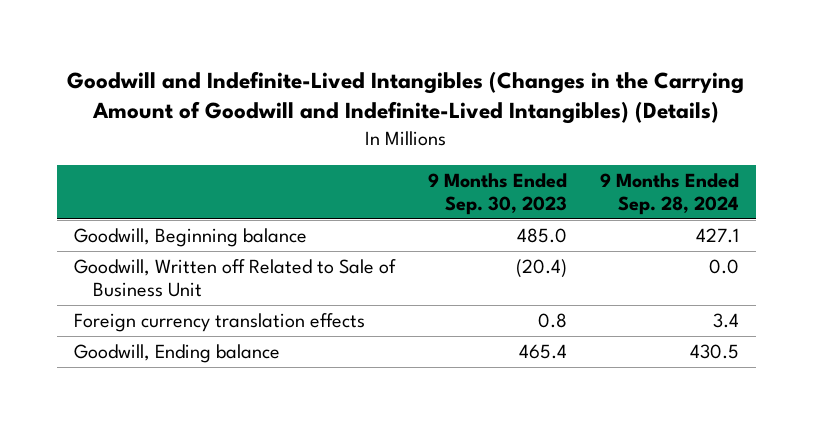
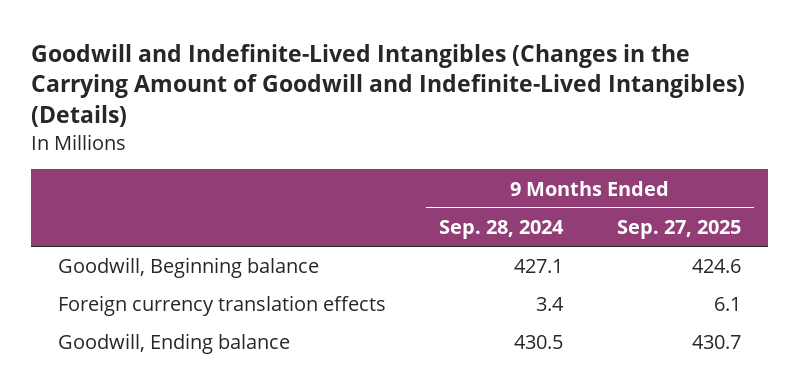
- | 9 Months Ended Sep. 30, 2023 | 9 Months Ended Sep. 28, 2024
+ | 9 Months Ended Sep. 28, 2024 | 9 Months Ended Sep. 27, 2025
- Goodwill, Written off Related to Sale of Business Unit | (20.4) | 0.0

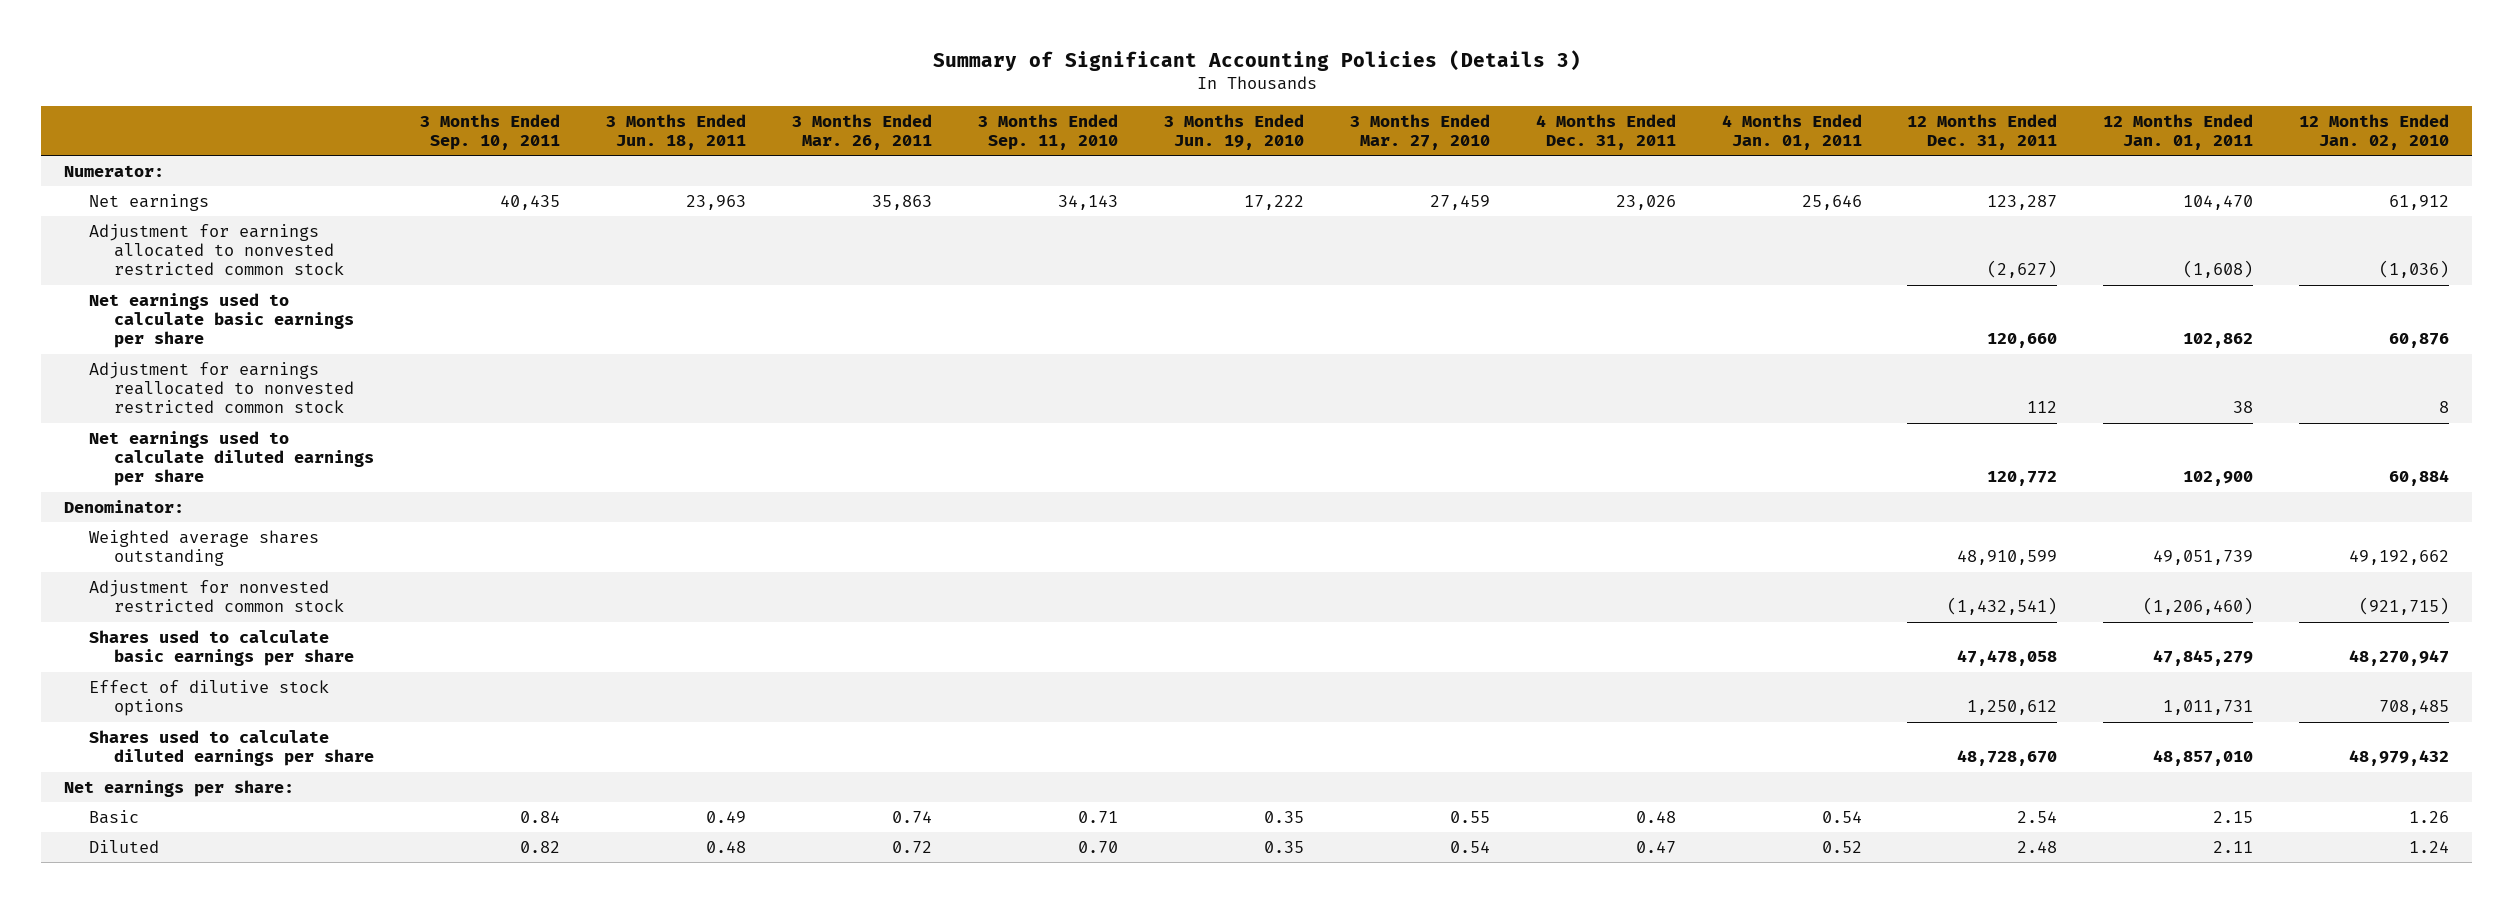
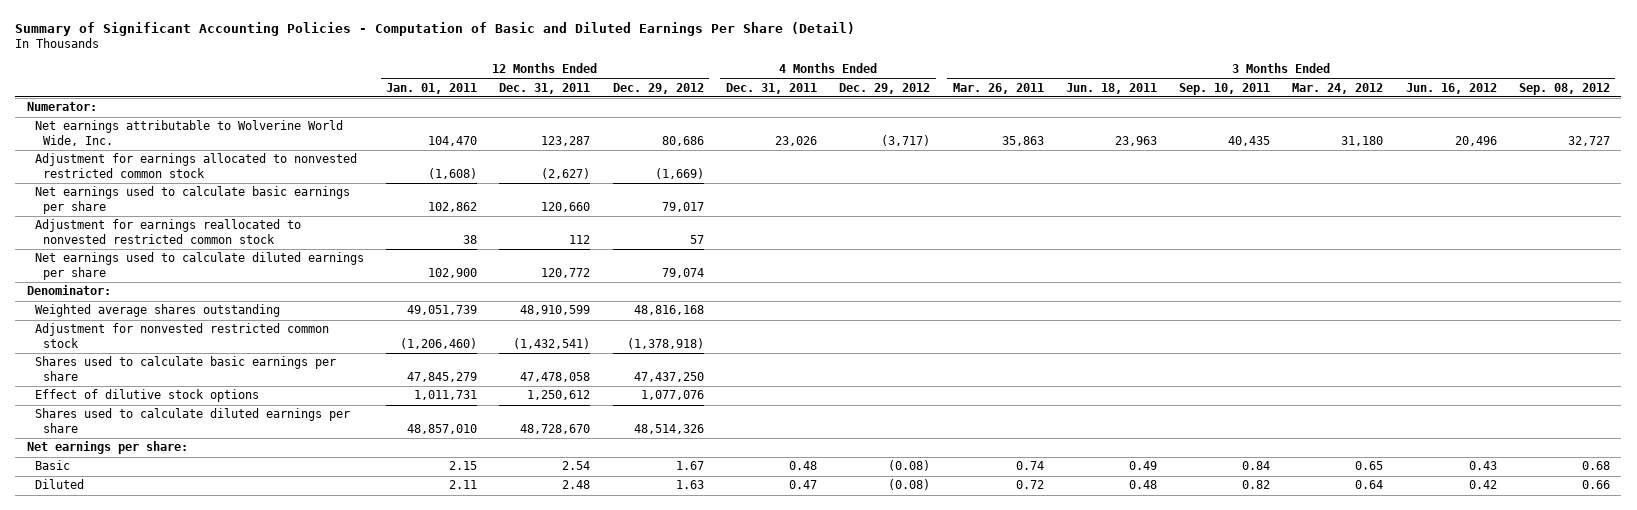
- Summary of Significant Accounting Policies (Details 3)
+ Summary of Significant Accounting Policies - Computation of Basic and Diluted Earnings Per Share (Detail)
- | 3 Months Ended Sep. 10, 2011 | 3 Months Ended Jun. 18, 2011 | 3 Months Ended Mar. 26, 2011 | 3 Months Ended Sep. 11, 2010 | 3 Months Ended Jun. 19, 2010 | 3 Months Ended Mar. 27, 2010 | 4 Months Ended Dec. 31, 2011 | 4 Months Ended Jan. 01, 2011 | 12 Months Ended Dec. 31, 2011 | 12 Months Ended Jan. 01, 2011 | 12 Months Ended Jan. 02, 2010
+ | 12 Months Ended Jan. 01, 2011 | 12 Months Ended Dec. 31, 2011 | 12 Months Ended Dec. 29, 2012 | 4 Months Ended Dec. 31, 2011 | 4 Months Ended Dec. 29, 2012 | 3 Months Ended Mar. 26, 2011 | 3 Months Ended Jun. 18, 2011 | 3 Months Ended Sep. 10, 2011 | 3 Months Ended Mar. 24, 2012 | 3 Months Ended Jun. 16, 2012 | 3 Months Ended Sep. 08, 2012
- Net earnings | 40,435 | 23,963 | 35,863 | 34,143 | 17,222 | 27,459 | 23,026 | 25,646 | 123,287 | 104,470 | 61,912
+ Net earnings attributable to Wolverine World Wide, Inc. | 104,470 | 123,287 | 80,686 | 23,026 | (3,717) | 35,863 | 23,963 | 40,435 | 31,180 | 20,496 | 32,727

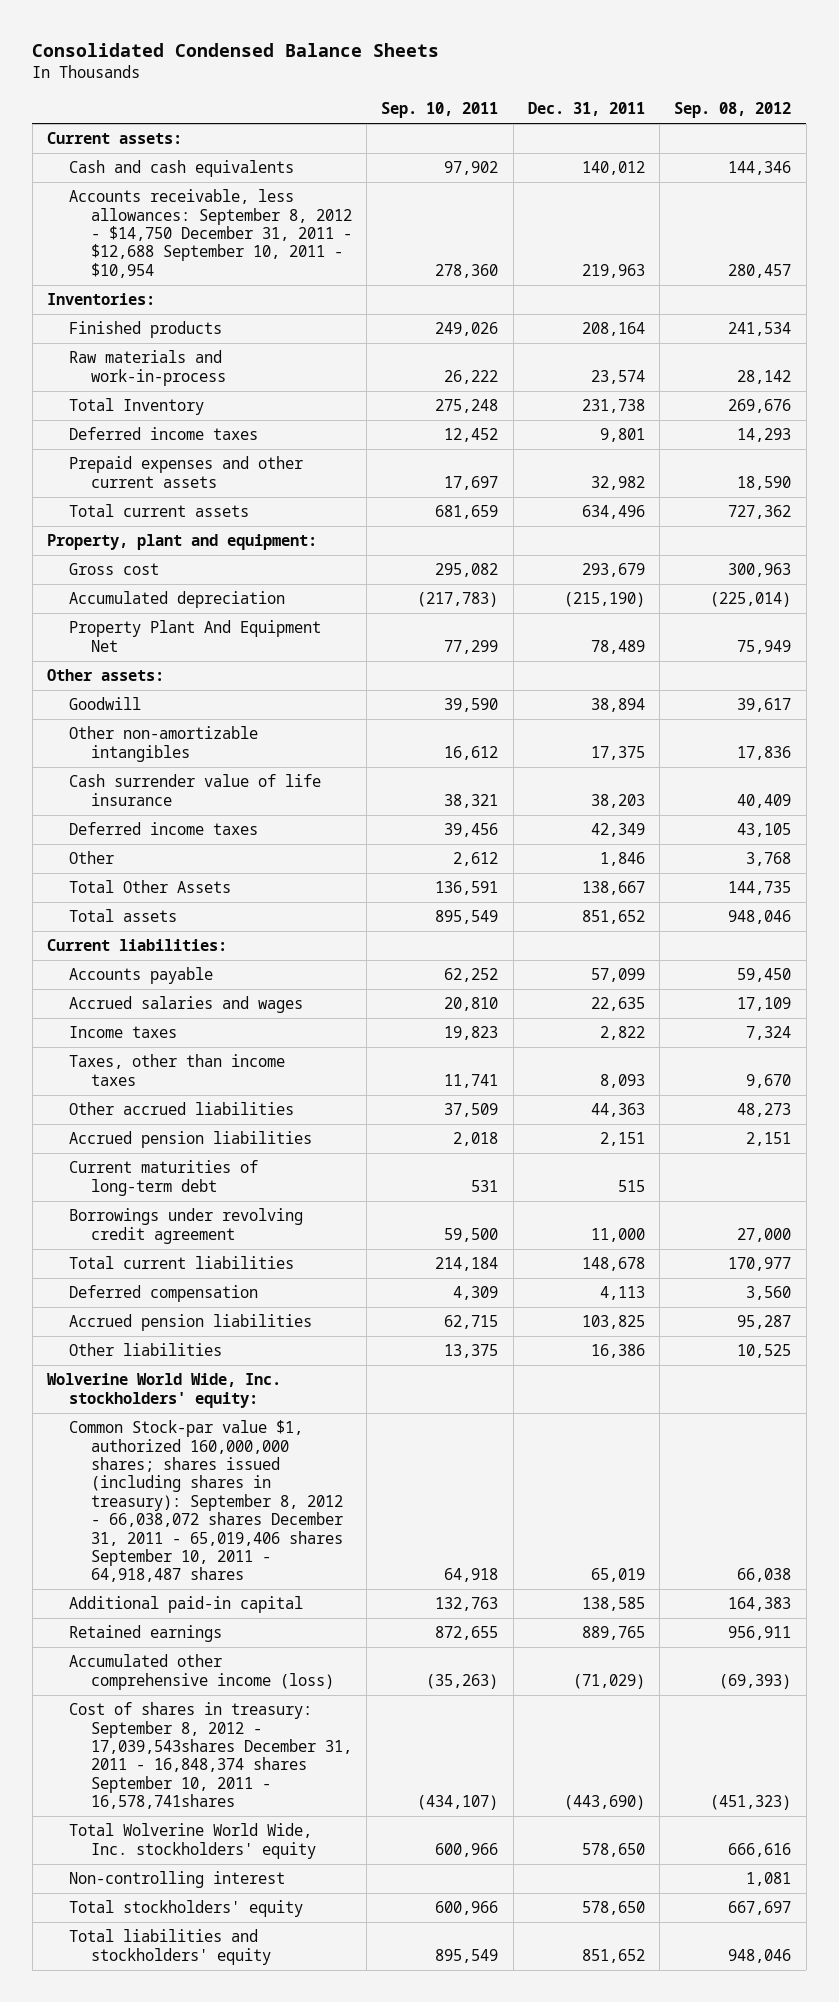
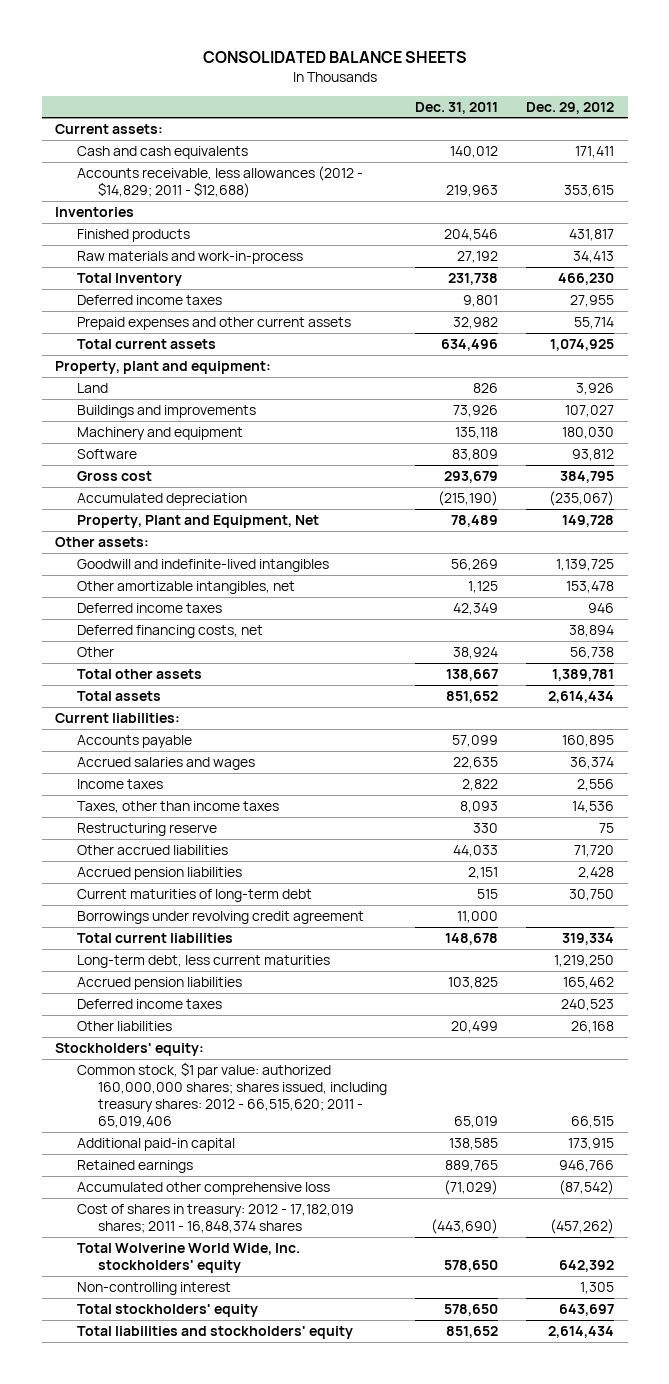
- Consolidated Condensed Balance Sheets
+ CONSOLIDATED BALANCE SHEETS
- | Sep. 10, 2011 | Dec. 31, 2011 | Sep. 08, 2012
+ | Dec. 31, 2011 | Dec. 29, 2012
- Accounts receivable, less allowances: September 8, 2012 - $14,750 December 31, 2011 - $12,688 September 10, 2011 - $10,954 | 278,360 | 219,963 | 280,457
- Inventories:
- Finished products | 249,026 | 208,164 | 241,534
- Raw materials and work-in-process | 26,222 | 23,574 | 28,142
+ Accounts receivable, less allowances (2012 - $14,829; 2011 - $12,688) | 219,963 | 353,615
+ Inventories
+ Finished products | 204,546 | 431,817
+ Raw materials and work-in-process | 27,192 | 34,413
+ Land | 826 | 3,926
+ Buildings and improvements | 73,926 | 107,027
+ Machinery and equipment | 135,118 | 180,030
+ Software | 83,809 | 93,812
- Property Plant And Equipment Net | 77,299 | 78,489 | 75,949
+ Property, Plant and Equipment, Net | 78,489 | 149,728
- Goodwill | 39,590 | 38,894 | 39,617
- Other non-amortizable intangibles | 16,612 | 17,375 | 17,836
- Cash surrender value of life insurance | 38,321 | 38,203 | 40,409
+ Goodwill and indefinite-lived intangibles | 56,269 | 1,139,725
+ Other amortizable intangibles, net | 1,125 | 153,478
- Other | 2,612 | 1,846 | 3,768
- Total Other Assets | 136,591 | 138,667 | 144,735
+ Deferred financing costs, net | | 38,894
+ Other | 38,924 | 56,738
+ Total other assets | 138,667 | 1,389,781
- Other accrued liabilities | 37,509 | 44,363 | 48,273
+ Restructuring reserve | 330 | 75
+ Other accrued liabilities | 44,033 | 71,720
- Deferred compensation | 4,309 | 4,113 | 3,560
+ Long-term debt, less current maturities | | 1,219,250
- Other liabilities | 13,375 | 16,386 | 10,525
- Wolverine World Wide, Inc. stockholders' equity:
- Common Stock-par value $1, authorized 160,000,000 shares; shares issued (including shares in treasury): September 8, 2012 - 66,038,072 shares December 31, 2011 - 65,019,406 shares September 10, 2011 - 64,918,487 shares | 64,918 | 65,019 | 66,038
+ Deferred income taxes | | 240,523
+ Other liabilities | 20,499 | 26,168
+ Stockholders' equity:
+ Common stock, $1 par value: authorized 160,000,000 shares; shares issued, including treasury shares: 2012 - 66,515,620; 2011 - 65,019,406 | 65,019 | 66,515
- Accumulated other comprehensive income (loss) | (35,263) | (71,029) | (69,393)
- Cost of shares in treasury: September 8, 2012 - 17,039,543shares December 31, 2011 - 16,848,374 shares September 10, 2011 - 16,578,741shares | (434,107) | (443,690) | (451,323)
+ Accumulated other comprehensive loss | (71,029) | (87,542)
+ Cost of shares in treasury: 2012 - 17,182,019 shares; 2011 - 16,848,374 shares | (443,690) | (457,262)

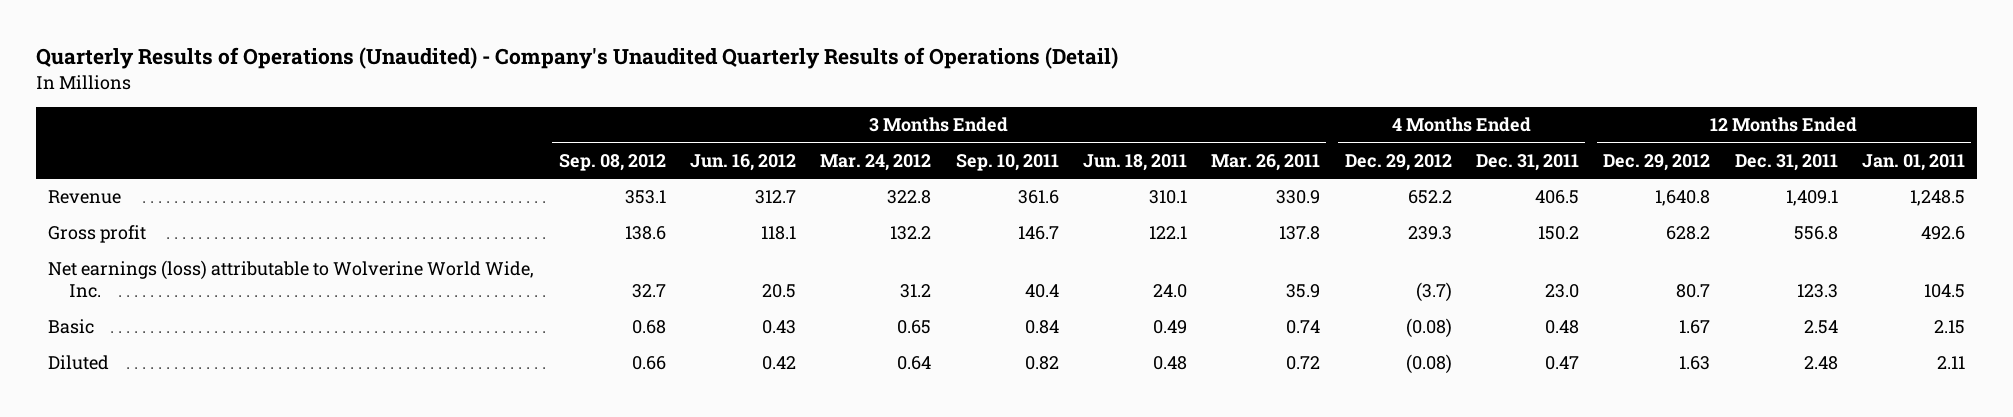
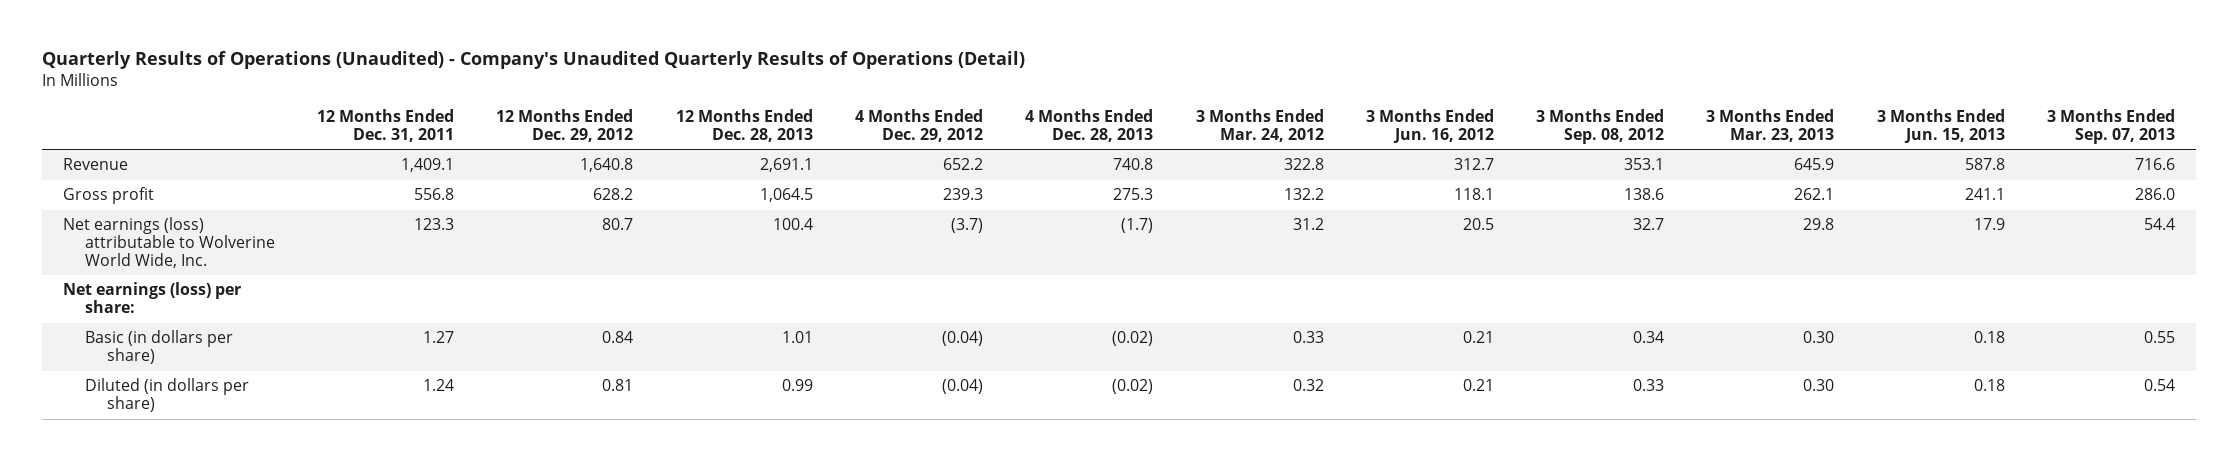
- | 3 Months Ended Sep. 08, 2012 | 3 Months Ended Jun. 16, 2012 | 3 Months Ended Mar. 24, 2012 | 3 Months Ended Sep. 10, 2011 | 3 Months Ended Jun. 18, 2011 | 3 Months Ended Mar. 26, 2011 | 4 Months Ended Dec. 29, 2012 | 4 Months Ended Dec. 31, 2011 | 12 Months Ended Dec. 29, 2012 | 12 Months Ended Dec. 31, 2011 | 12 Months Ended Jan. 01, 2011
+ | 12 Months Ended Dec. 31, 2011 | 12 Months Ended Dec. 29, 2012 | 12 Months Ended Dec. 28, 2013 | 4 Months Ended Dec. 29, 2012 | 4 Months Ended Dec. 28, 2013 | 3 Months Ended Mar. 24, 2012 | 3 Months Ended Jun. 16, 2012 | 3 Months Ended Sep. 08, 2012 | 3 Months Ended Mar. 23, 2013 | 3 Months Ended Jun. 15, 2013 | 3 Months Ended Sep. 07, 2013
- Basic | 0.68 | 0.43 | 0.65 | 0.84 | 0.49 | 0.74 | (0.08) | 0.48 | 1.67 | 2.54 | 2.15
- Diluted | 0.66 | 0.42 | 0.64 | 0.82 | 0.48 | 0.72 | (0.08) | 0.47 | 1.63 | 2.48 | 2.11
+ Net earnings (loss) per share:
+ Basic (in dollars per share) | 1.27 | 0.84 | 1.01 | (0.04) | (0.02) | 0.33 | 0.21 | 0.34 | 0.30 | 0.18 | 0.55
+ Diluted (in dollars per share) | 1.24 | 0.81 | 0.99 | (0.04) | (0.02) | 0.32 | 0.21 | 0.33 | 0.30 | 0.18 | 0.54

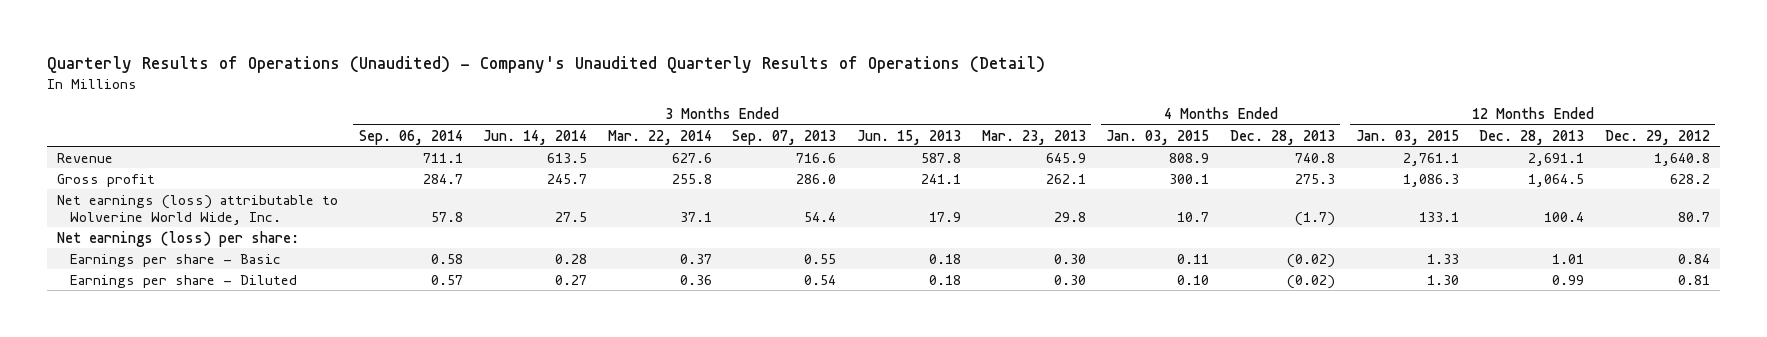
- | 12 Months Ended Dec. 31, 2011 | 12 Months Ended Dec. 29, 2012 | 12 Months Ended Dec. 28, 2013 | 4 Months Ended Dec. 29, 2012 | 4 Months Ended Dec. 28, 2013 | 3 Months Ended Mar. 24, 2012 | 3 Months Ended Jun. 16, 2012 | 3 Months Ended Sep. 08, 2012 | 3 Months Ended Mar. 23, 2013 | 3 Months Ended Jun. 15, 2013 | 3 Months Ended Sep. 07, 2013
+ | 3 Months Ended Sep. 06, 2014 | 3 Months Ended Jun. 14, 2014 | 3 Months Ended Mar. 22, 2014 | 3 Months Ended Sep. 07, 2013 | 3 Months Ended Jun. 15, 2013 | 3 Months Ended Mar. 23, 2013 | 4 Months Ended Jan. 03, 2015 | 4 Months Ended Dec. 28, 2013 | 12 Months Ended Jan. 03, 2015 | 12 Months Ended Dec. 28, 2013 | 12 Months Ended Dec. 29, 2012
- Basic (in dollars per share) | 1.27 | 0.84 | 1.01 | (0.04) | (0.02) | 0.33 | 0.21 | 0.34 | 0.30 | 0.18 | 0.55
- Diluted (in dollars per share) | 1.24 | 0.81 | 0.99 | (0.04) | (0.02) | 0.32 | 0.21 | 0.33 | 0.30 | 0.18 | 0.54
+ Earnings per share - Basic | 0.58 | 0.28 | 0.37 | 0.55 | 0.18 | 0.30 | 0.11 | (0.02) | 1.33 | 1.01 | 0.84
+ Earnings per share - Diluted | 0.57 | 0.27 | 0.36 | 0.54 | 0.18 | 0.30 | 0.10 | (0.02) | 1.30 | 0.99 | 0.81

